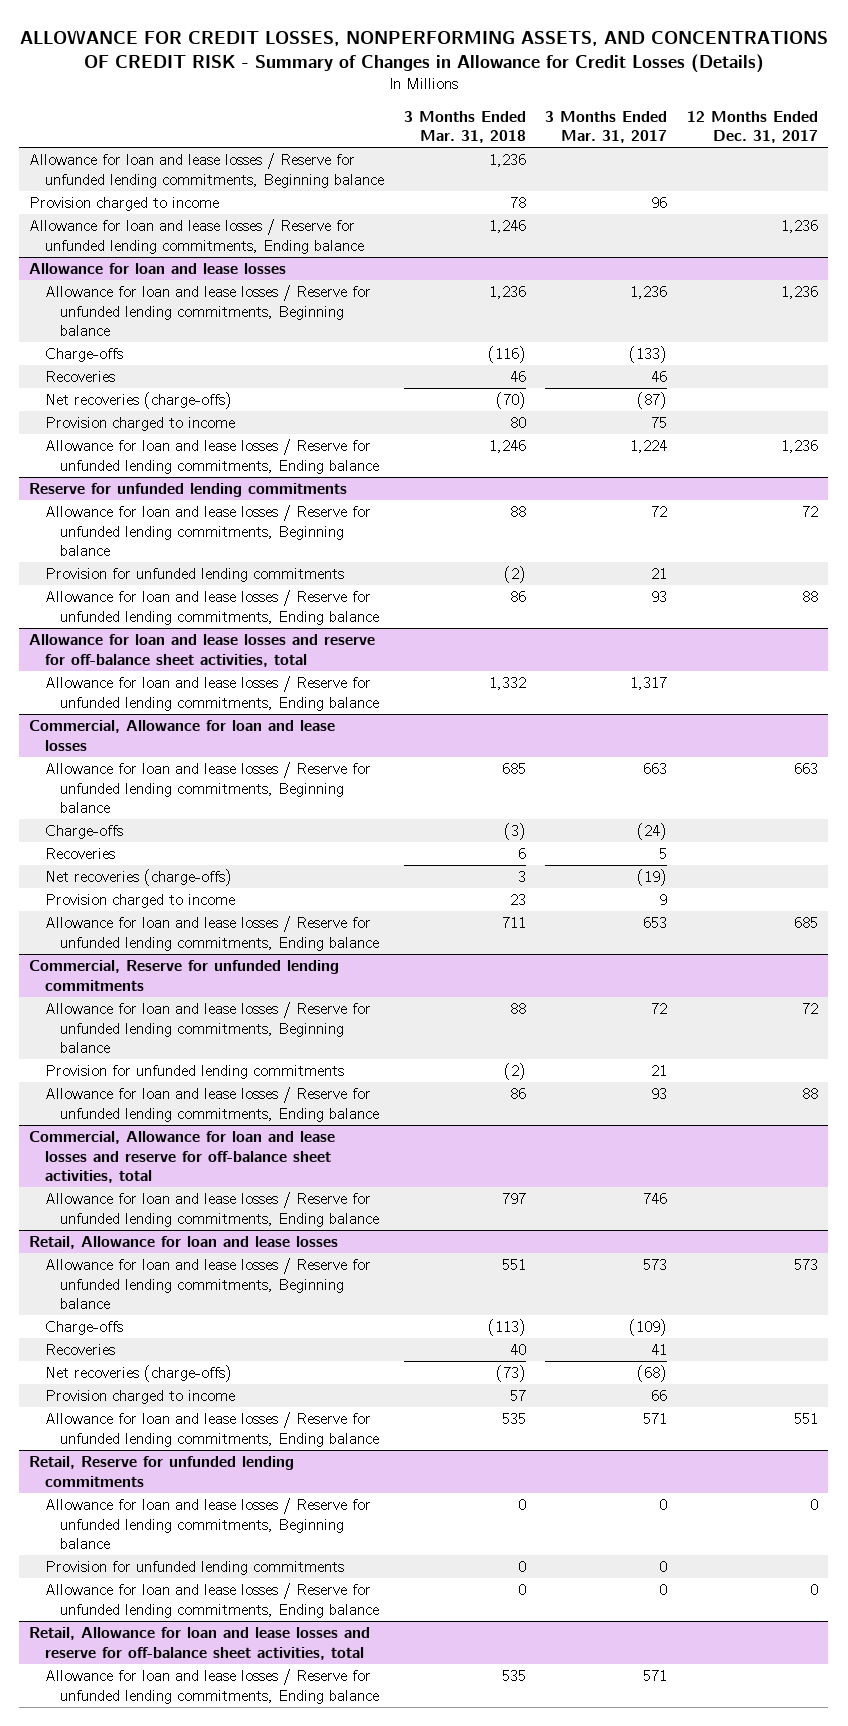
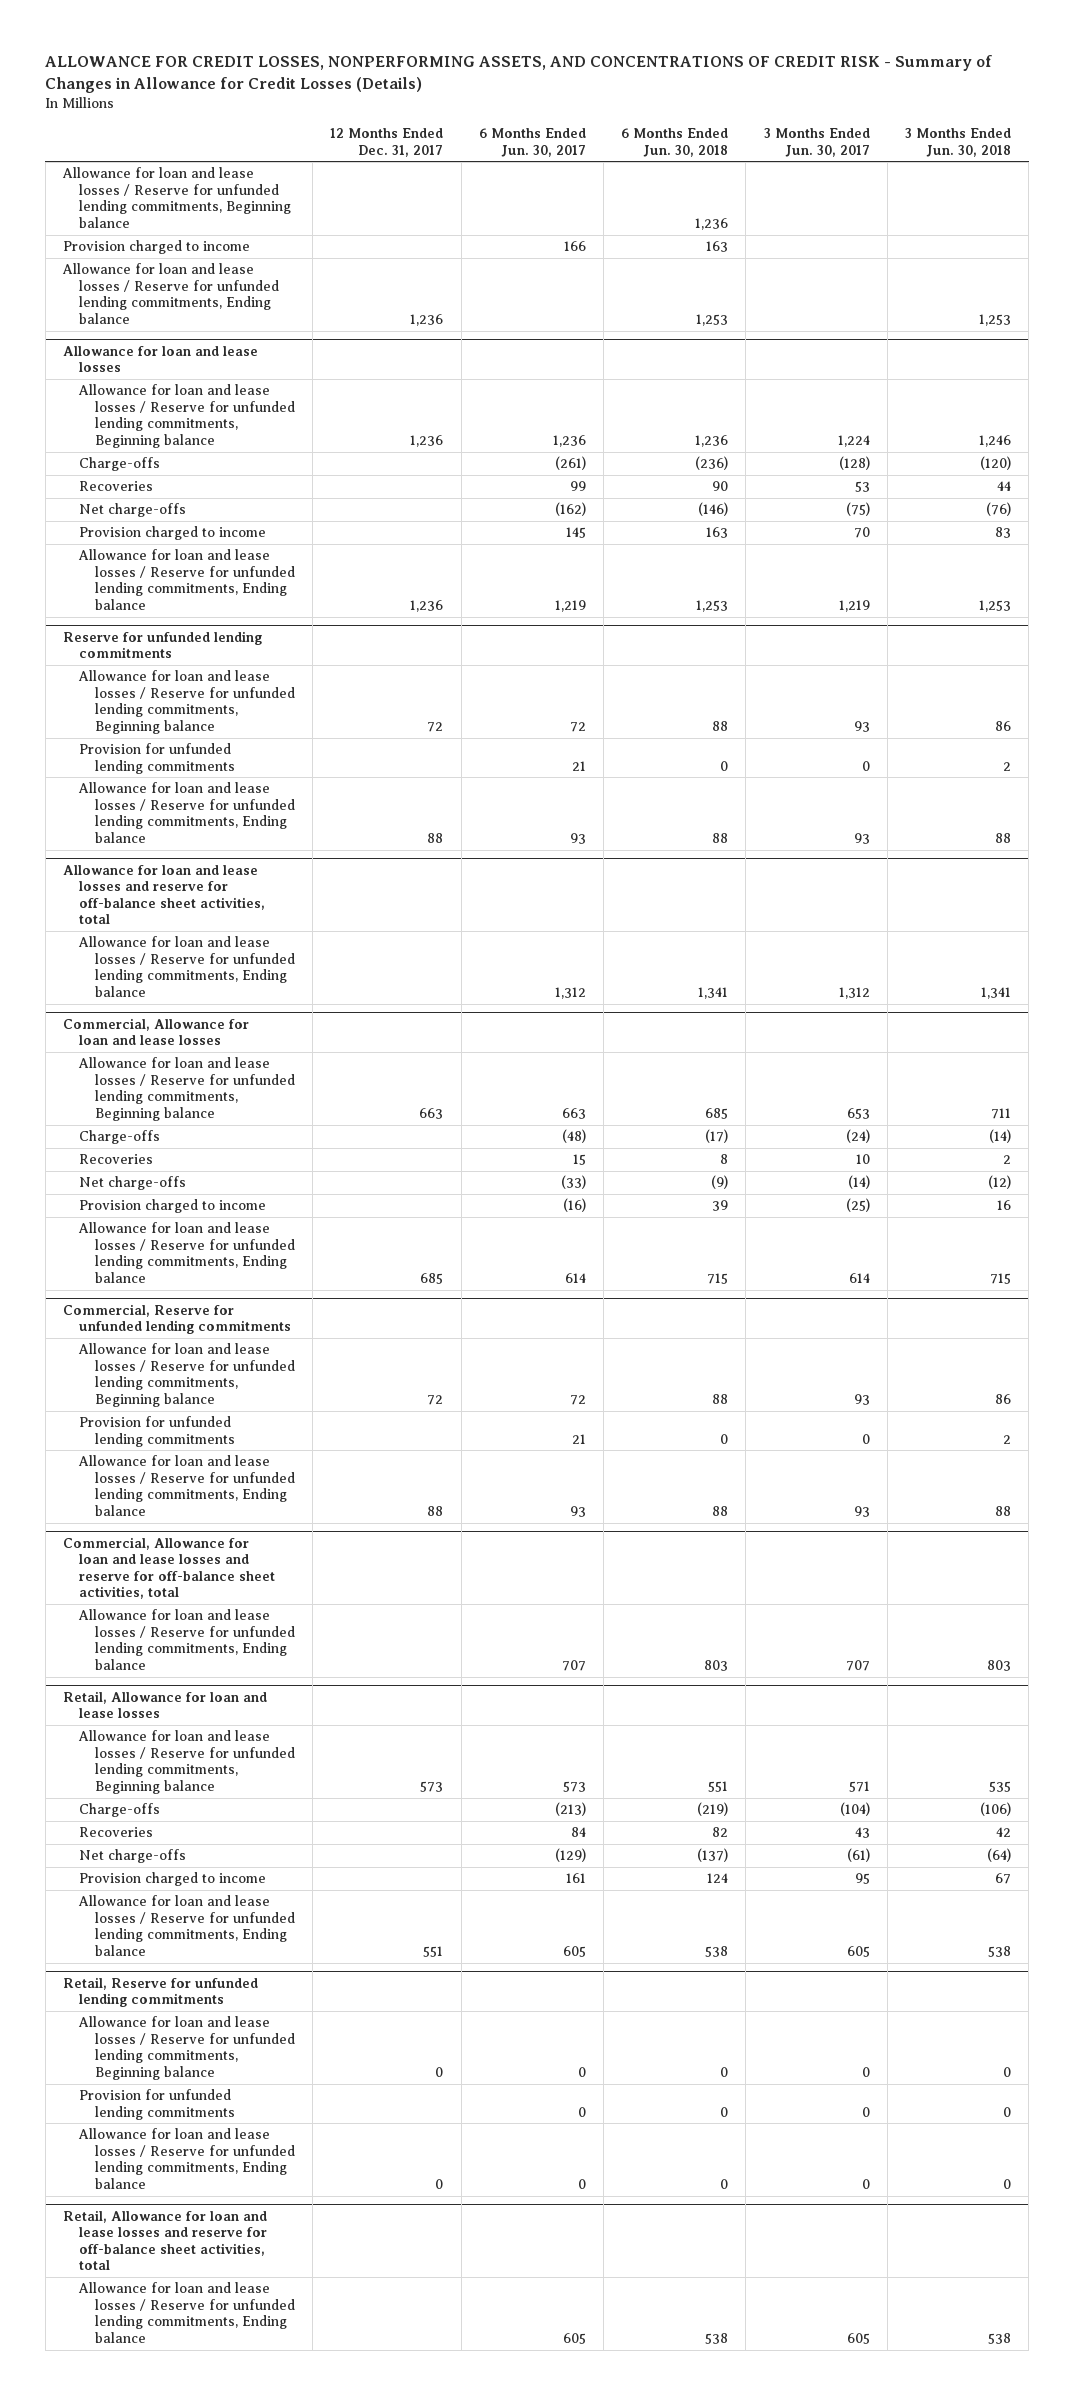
- | 3 Months Ended Mar. 31, 2018 | 3 Months Ended Mar. 31, 2017 | 12 Months Ended Dec. 31, 2017
+ | 12 Months Ended Dec. 31, 2017 | 6 Months Ended Jun. 30, 2017 | 6 Months Ended Jun. 30, 2018 | 3 Months Ended Jun. 30, 2017 | 3 Months Ended Jun. 30, 2018
@ Allowance for loan and lease losses
- Net recoveries (charge-offs) | (70) | (87) |
+ Net charge-offs | | (162) | (146) | (75) | (76)
@ Commercial, Allowance for loan and lease losses
- Net recoveries (charge-offs) | 3 | (19) |
+ Net charge-offs | | (33) | (9) | (14) | (12)
@ Retail, Allowance for loan and lease losses
- Net recoveries (charge-offs) | (73) | (68) |
+ Net charge-offs | | (129) | (137) | (61) | (64)

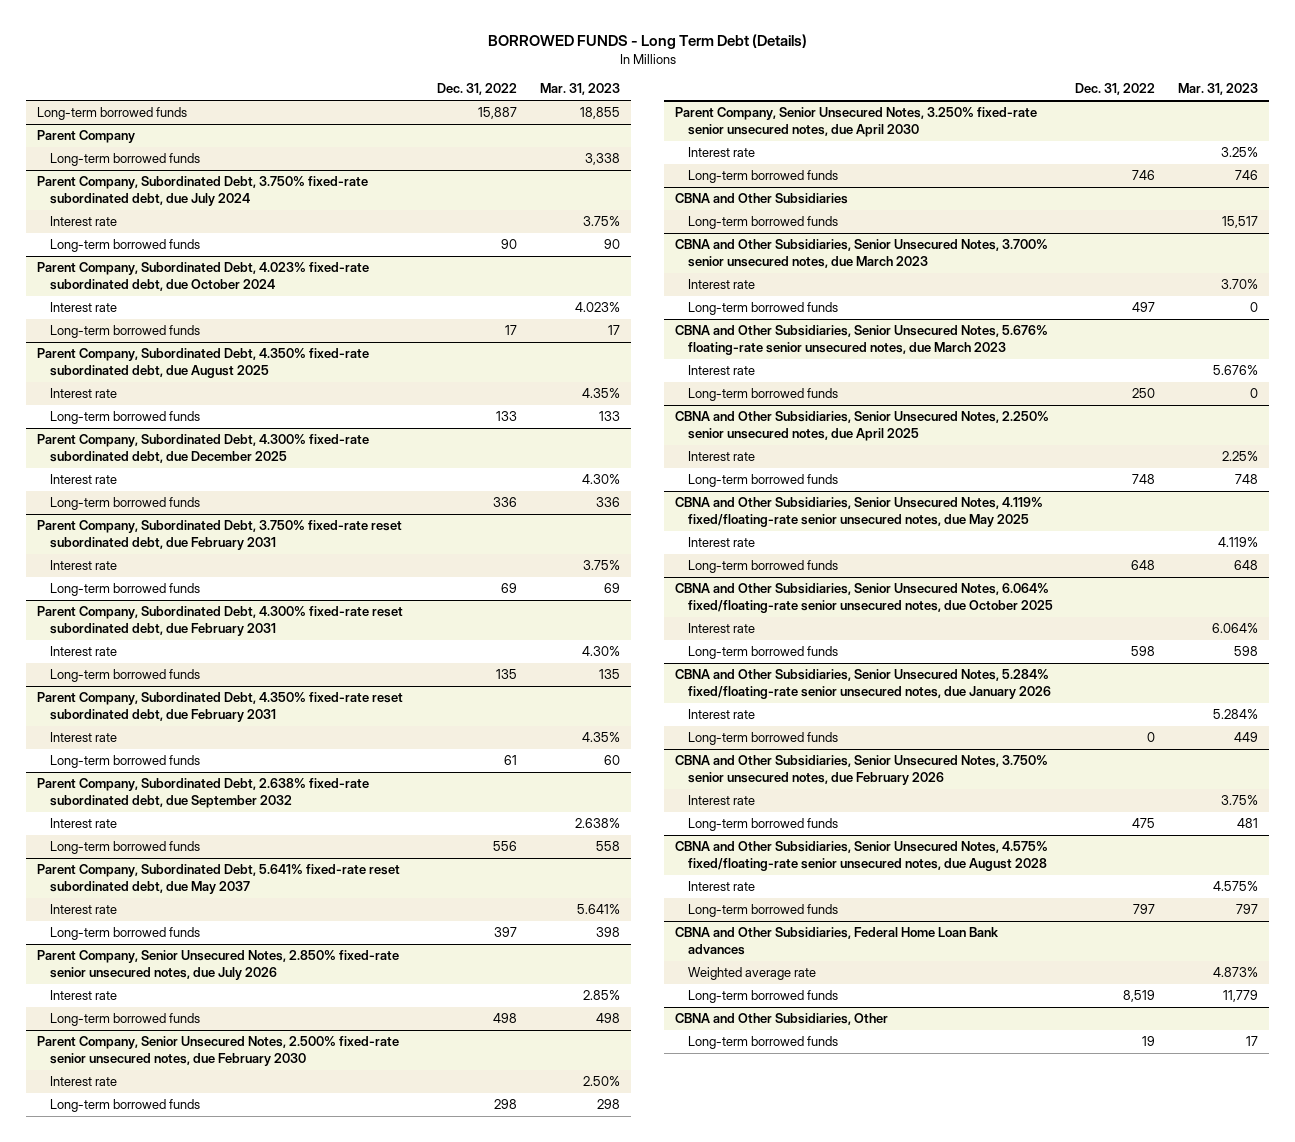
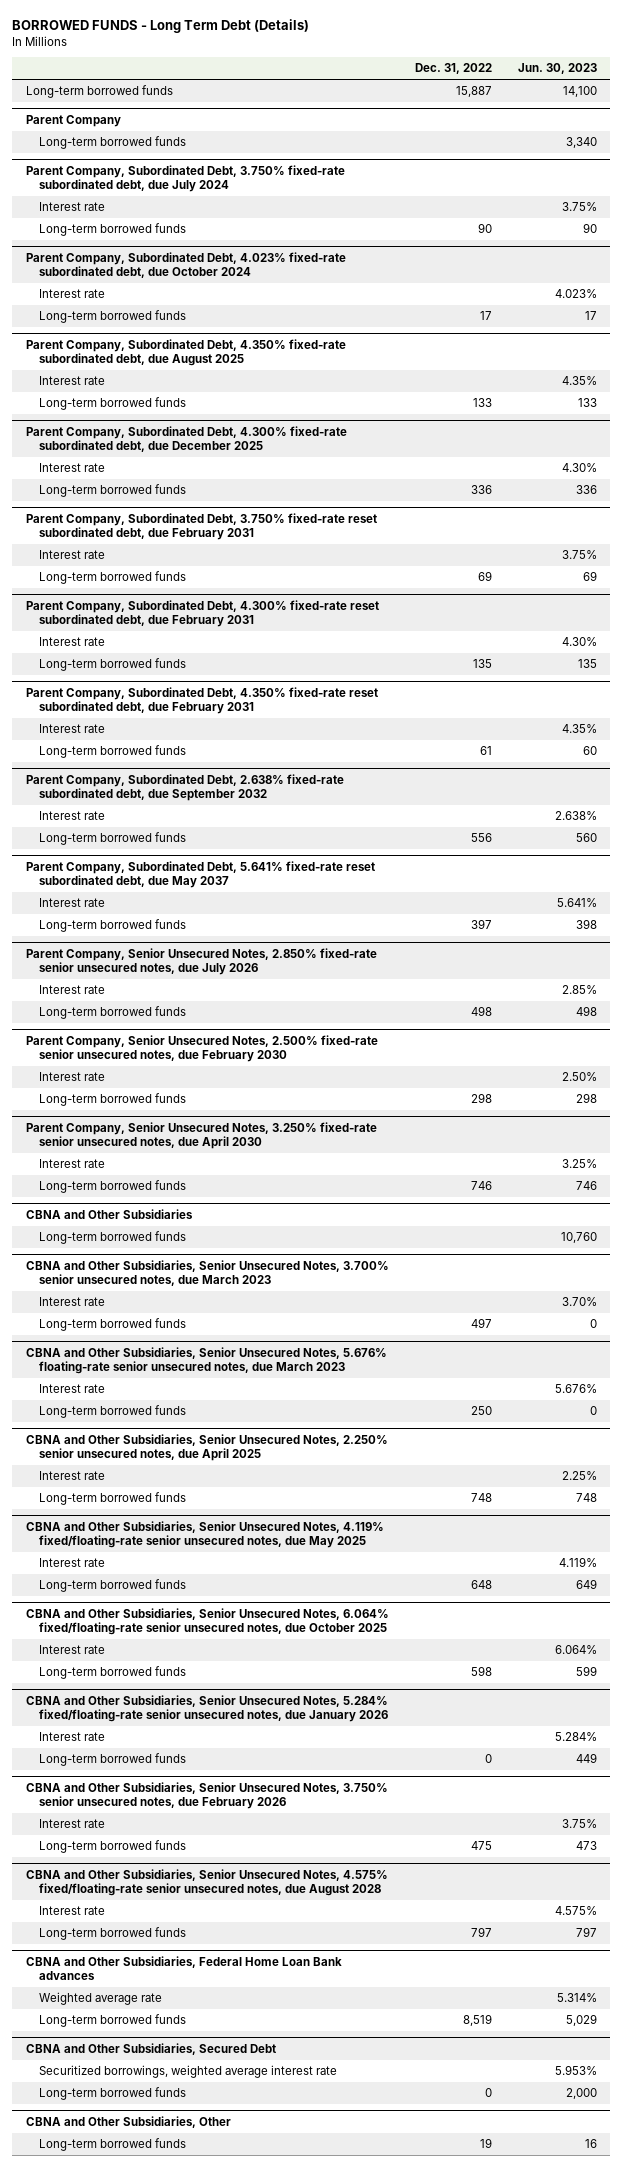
- | Dec. 31, 2022 | Mar. 31, 2023
+ | Dec. 31, 2022 | Jun. 30, 2023
+ CBNA and Other Subsidiaries, Secured Debt
+ Securitized borrowings, weighted average interest rate | | 5.953%
+ Long-term borrowed funds | 0 | 2,000

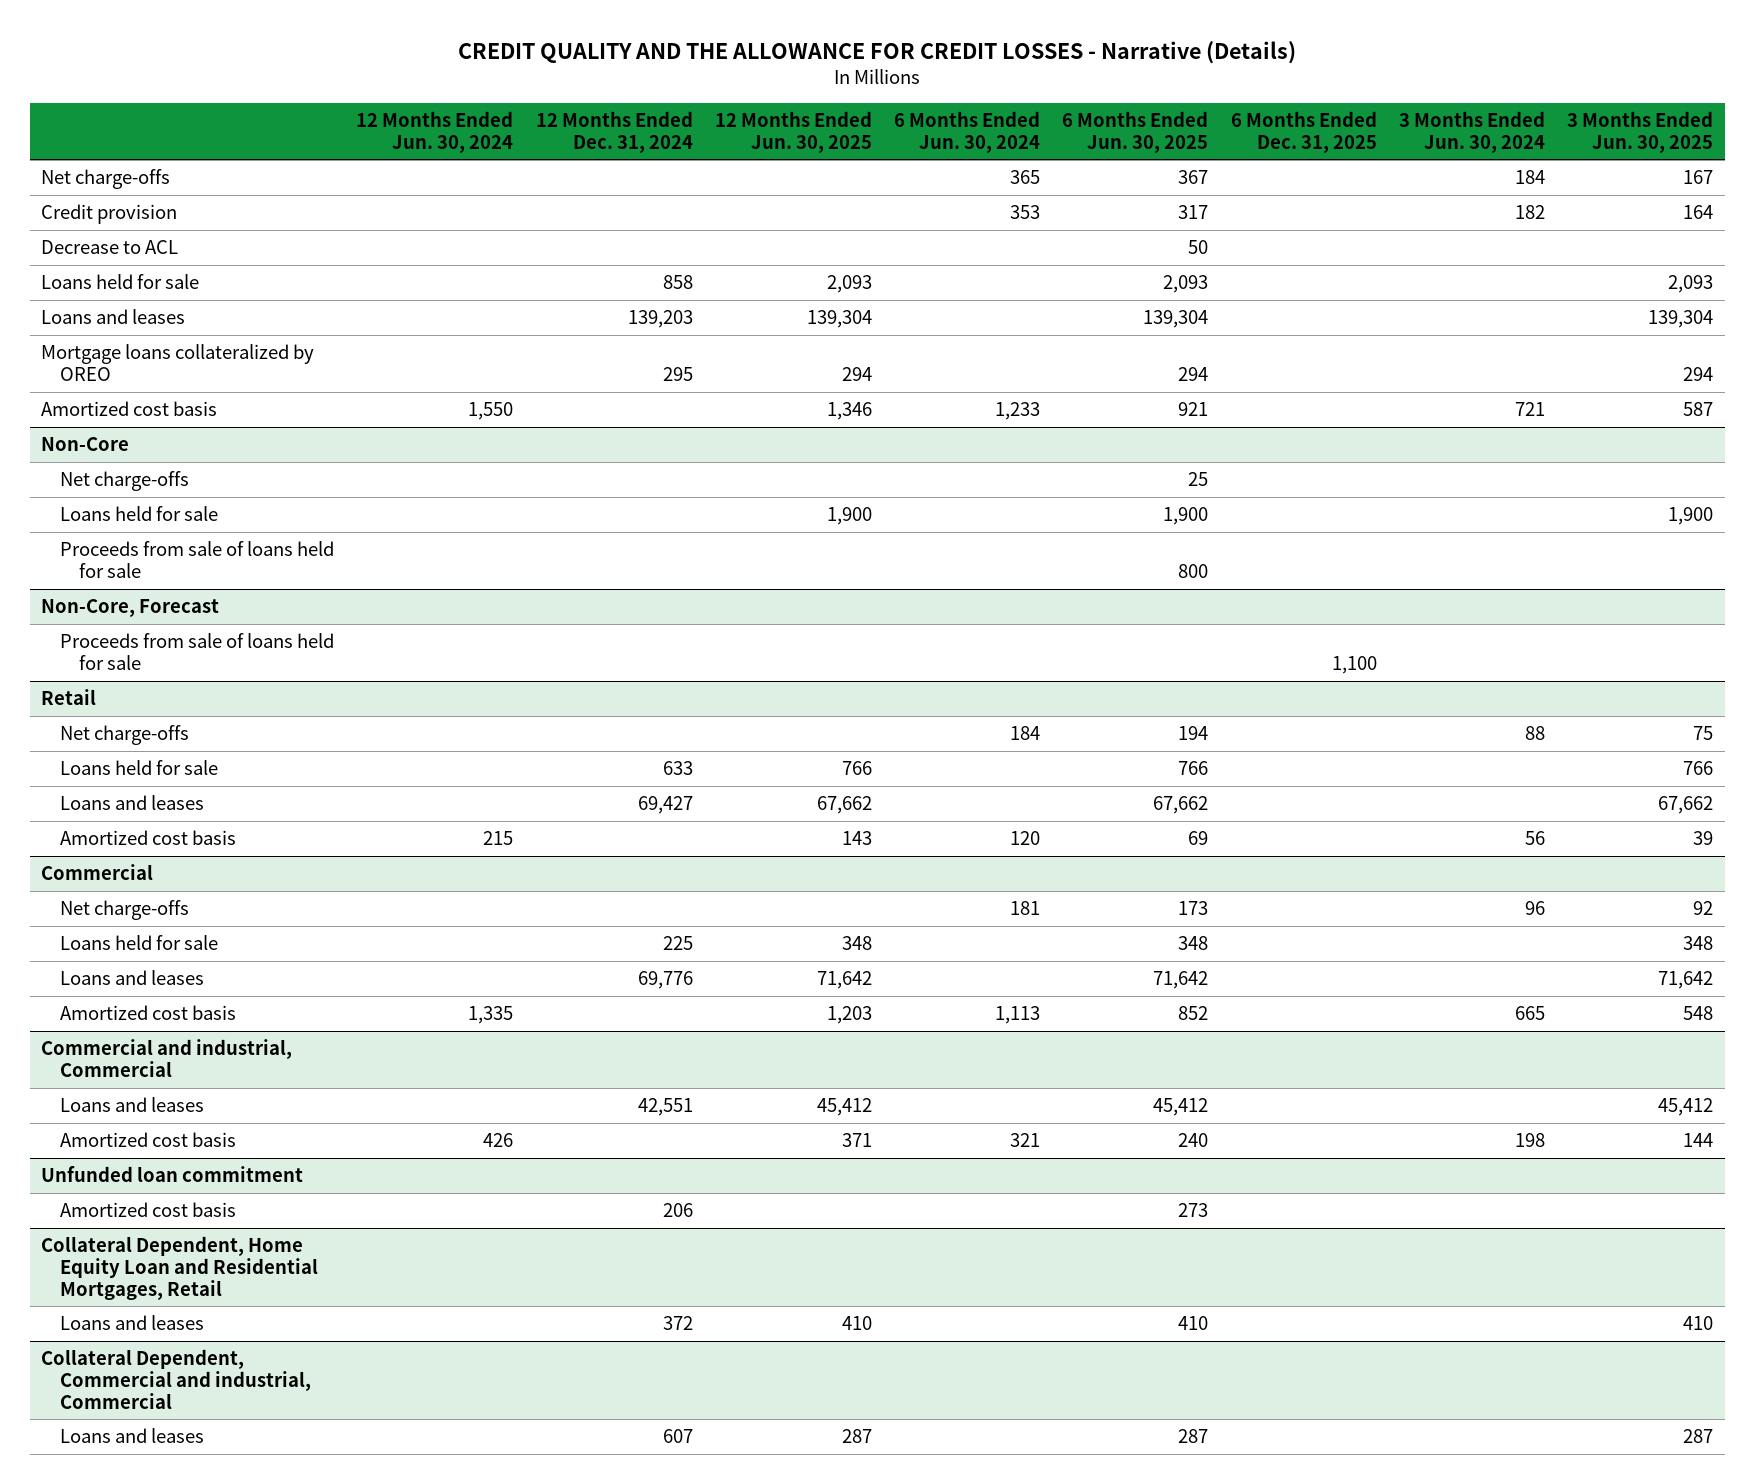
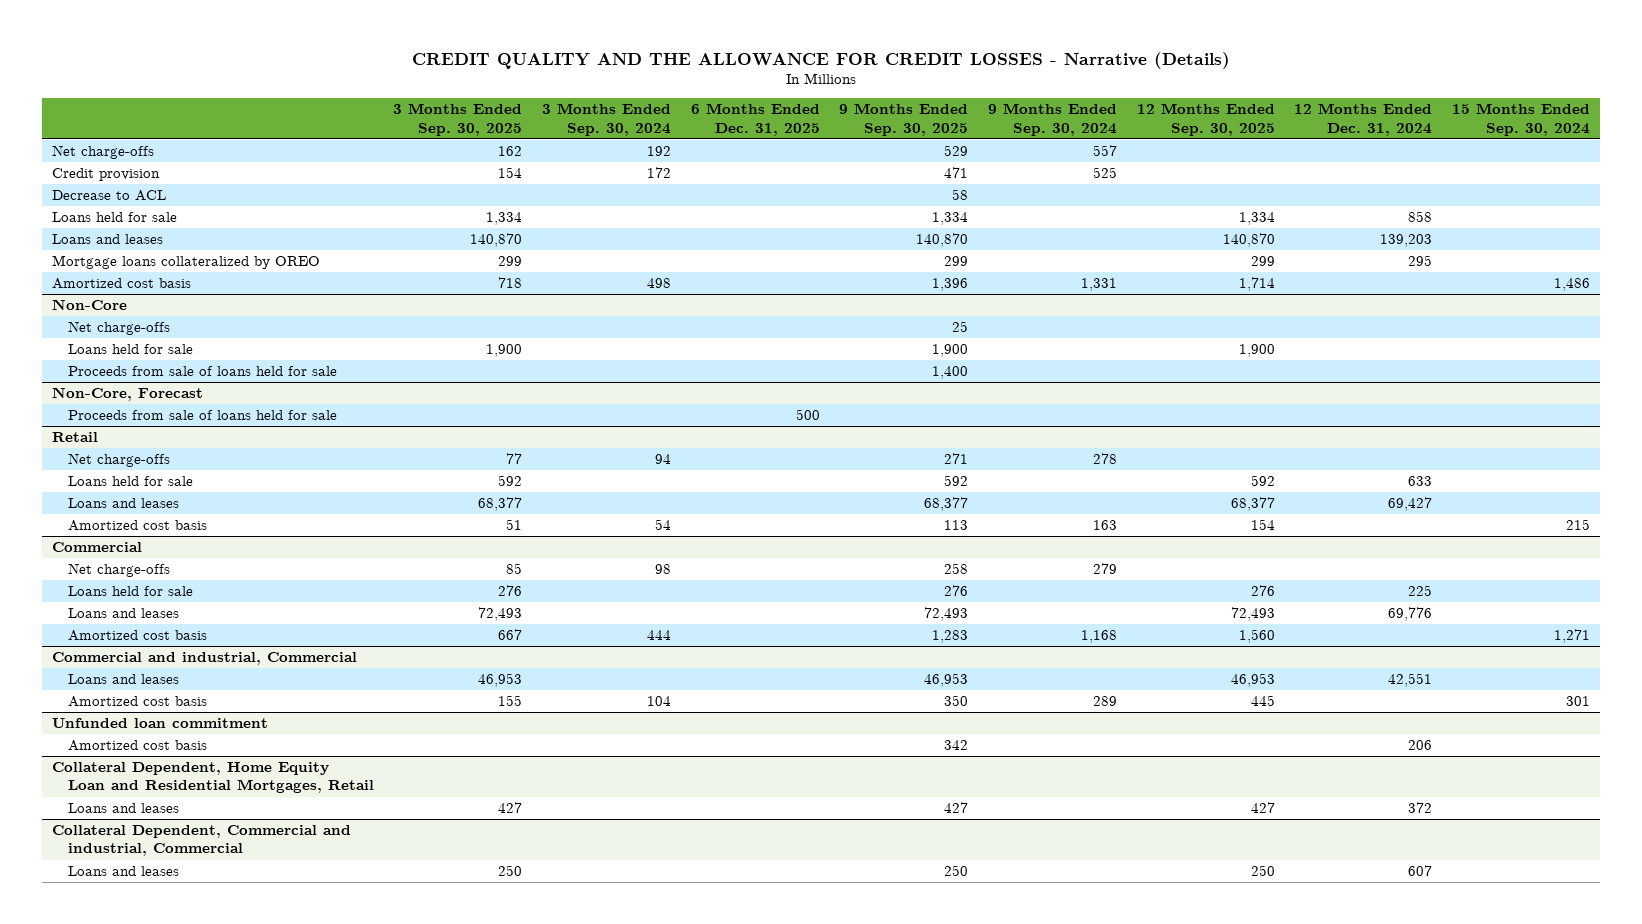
- | 12 Months Ended Jun. 30, 2024 | 12 Months Ended Dec. 31, 2024 | 12 Months Ended Jun. 30, 2025 | 6 Months Ended Jun. 30, 2024 | 6 Months Ended Jun. 30, 2025 | 6 Months Ended Dec. 31, 2025 | 3 Months Ended Jun. 30, 2024 | 3 Months Ended Jun. 30, 2025
+ | 3 Months Ended Sep. 30, 2025 | 3 Months Ended Sep. 30, 2024 | 6 Months Ended Dec. 31, 2025 | 9 Months Ended Sep. 30, 2025 | 9 Months Ended Sep. 30, 2024 | 12 Months Ended Sep. 30, 2025 | 12 Months Ended Dec. 31, 2024 | 15 Months Ended Sep. 30, 2024
@ Non-Core, Forecast
- Proceeds from sale of loans held for sale | | | | | | 1,100 | |
+ Proceeds from sale of loans held for sale | | | 500 | | | | |

